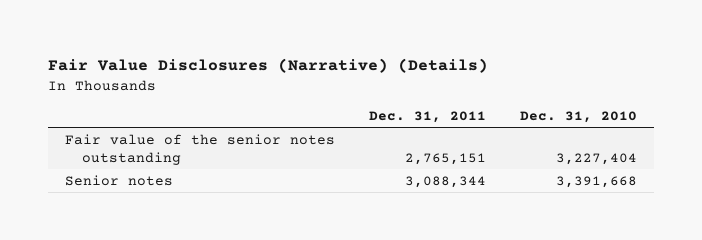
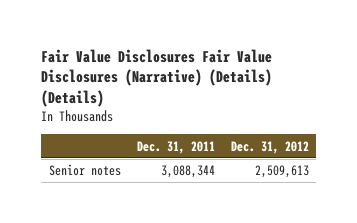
- Fair Value Disclosures (Narrative) (Details)
+ Fair Value Disclosures Fair Value Disclosures (Narrative) (Details) (Details)
- | Dec. 31, 2011 | Dec. 31, 2010
+ | Dec. 31, 2011 | Dec. 31, 2012
- Fair value of the senior notes outstanding | 2,765,151 | 3,227,404

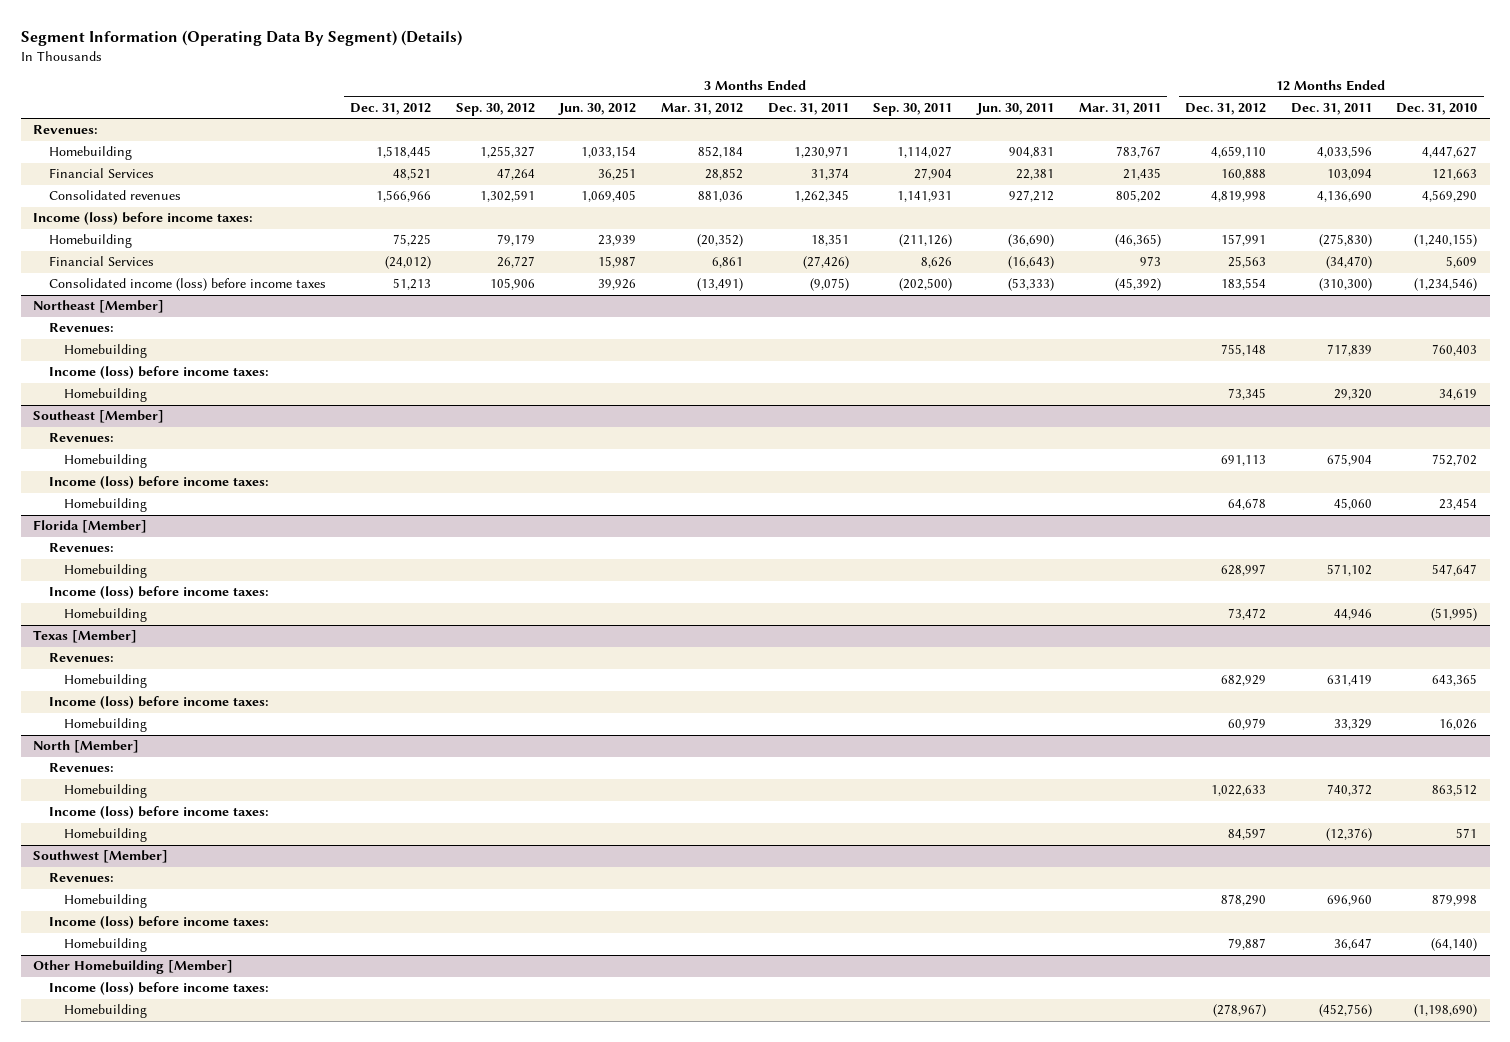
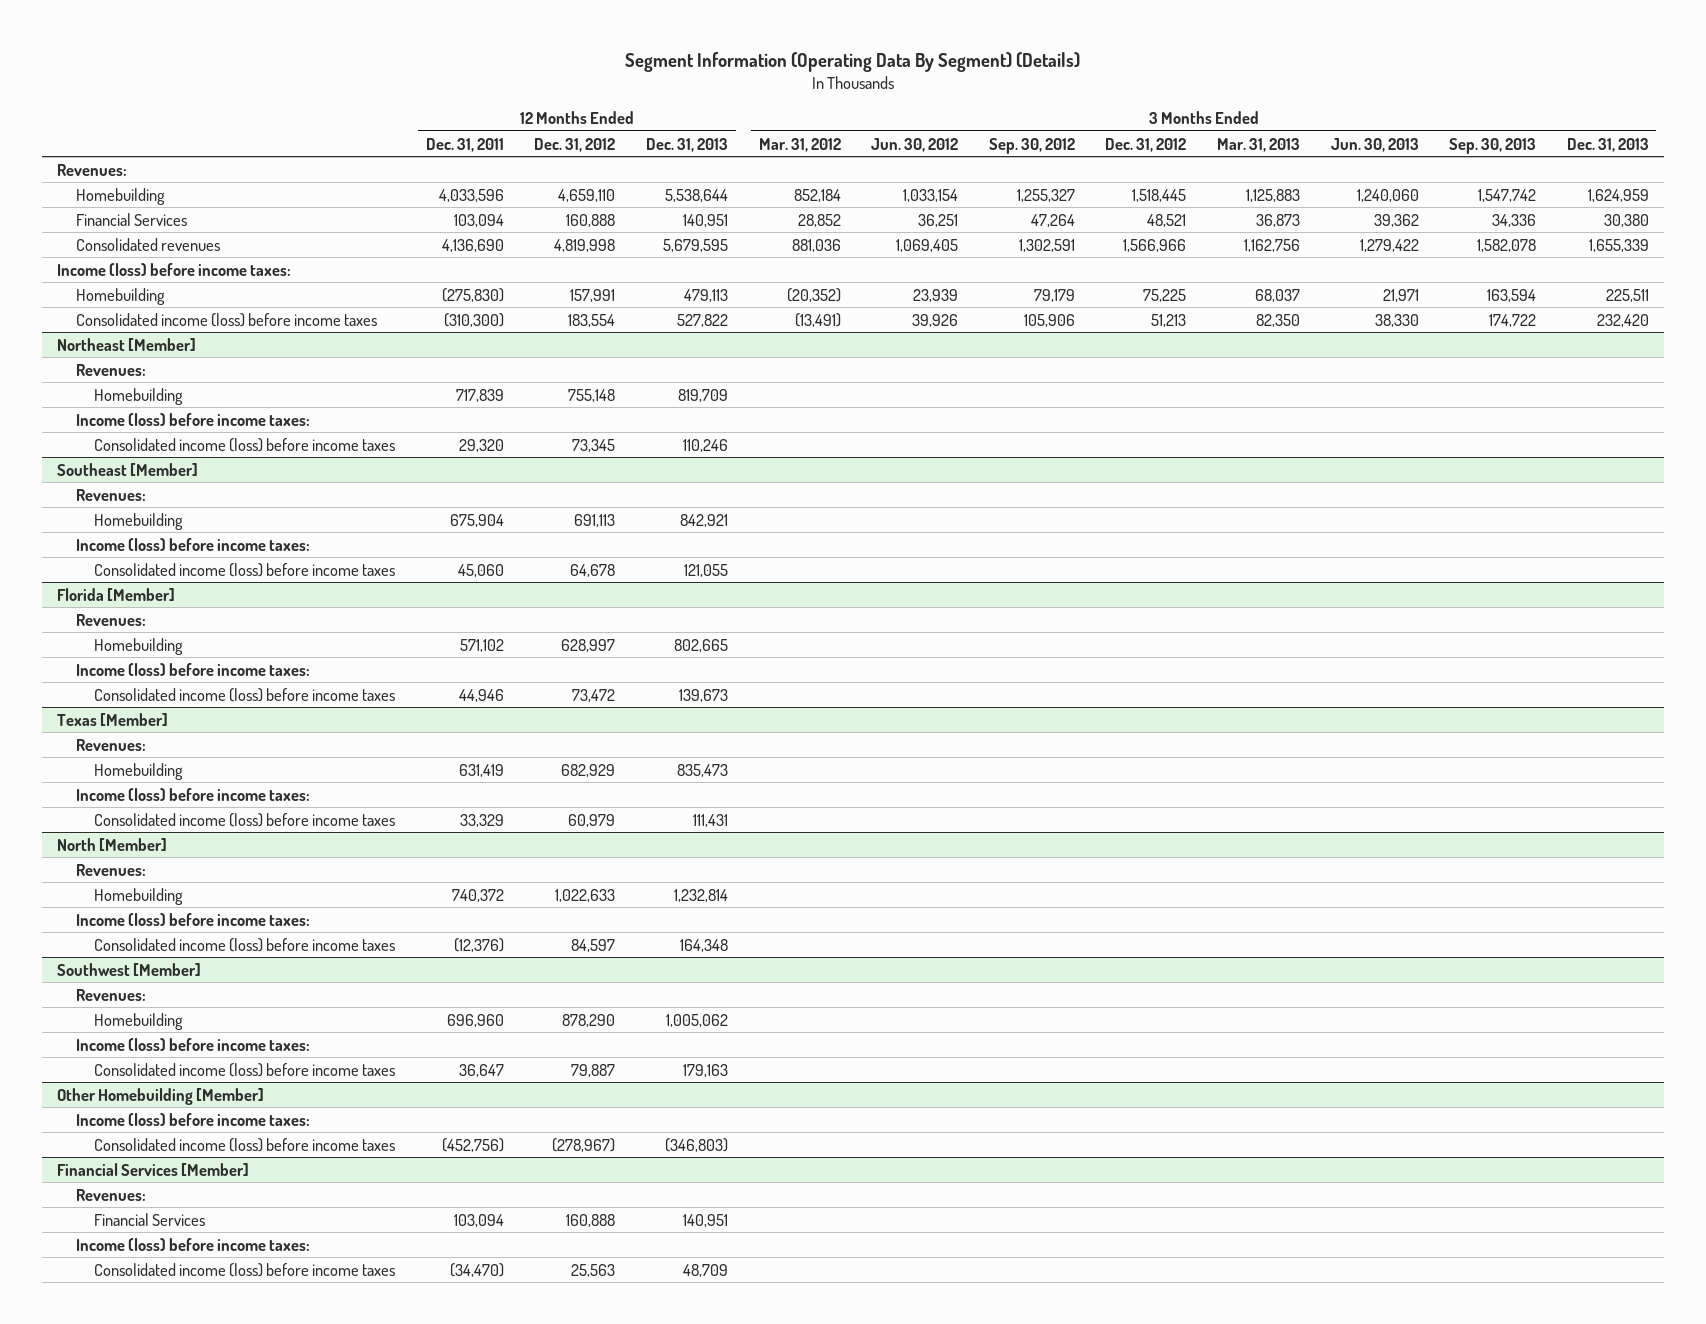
- | 3 Months Ended Dec. 31, 2012 | 3 Months Ended Sep. 30, 2012 | 3 Months Ended Jun. 30, 2012 | 3 Months Ended Mar. 31, 2012 | 3 Months Ended Dec. 31, 2011 | 3 Months Ended Sep. 30, 2011 | 3 Months Ended Jun. 30, 2011 | 3 Months Ended Mar. 31, 2011 | 12 Months Ended Dec. 31, 2012 | 12 Months Ended Dec. 31, 2011 | 12 Months Ended Dec. 31, 2010
+ | 12 Months Ended Dec. 31, 2011 | 12 Months Ended Dec. 31, 2012 | 12 Months Ended Dec. 31, 2013 | 3 Months Ended Mar. 31, 2012 | 3 Months Ended Jun. 30, 2012 | 3 Months Ended Sep. 30, 2012 | 3 Months Ended Dec. 31, 2012 | 3 Months Ended Mar. 31, 2013 | 3 Months Ended Jun. 30, 2013 | 3 Months Ended Sep. 30, 2013 | 3 Months Ended Dec. 31, 2013
- Financial Services | (24,012) | 26,727 | 15,987 | 6,861 | (27,426) | 8,626 | (16,643) | 973 | 25,563 | (34,470) | 5,609
@ Northeast [Member]
- Homebuilding | | | | | | | | | 73,345 | 29,320 | 34,619
+ Consolidated income (loss) before income taxes | 29,320 | 73,345 | 110,246 | | | | | | | |
@ Southeast [Member]
- Homebuilding | | | | | | | | | 64,678 | 45,060 | 23,454
+ Consolidated income (loss) before income taxes | 45,060 | 64,678 | 121,055 | | | | | | | |
@ Florida [Member]
- Homebuilding | | | | | | | | | 73,472 | 44,946 | (51,995)
+ Consolidated income (loss) before income taxes | 44,946 | 73,472 | 139,673 | | | | | | | |
@ Texas [Member]
- Homebuilding | | | | | | | | | 60,979 | 33,329 | 16,026
+ Consolidated income (loss) before income taxes | 33,329 | 60,979 | 111,431 | | | | | | | |
@ North [Member]
- Homebuilding | | | | | | | | | 84,597 | (12,376) | 571
+ Consolidated income (loss) before income taxes | (12,376) | 84,597 | 164,348 | | | | | | | |
@ Southwest [Member]
- Homebuilding | | | | | | | | | 79,887 | 36,647 | (64,140)
+ Consolidated income (loss) before income taxes | 36,647 | 79,887 | 179,163 | | | | | | | |
@ Other Homebuilding [Member]
- Homebuilding | | | | | | | | | (278,967) | (452,756) | (1,198,690)
+ Consolidated income (loss) before income taxes | (452,756) | (278,967) | (346,803) | | | | | | | |
+ Financial Services [Member]
+ Revenues:
+ Financial Services | 103,094 | 160,888 | 140,951 | | | | | | | |
+ Income (loss) before income taxes:
+ Consolidated income (loss) before income taxes | (34,470) | 25,563 | 48,709 | | | | | | | |

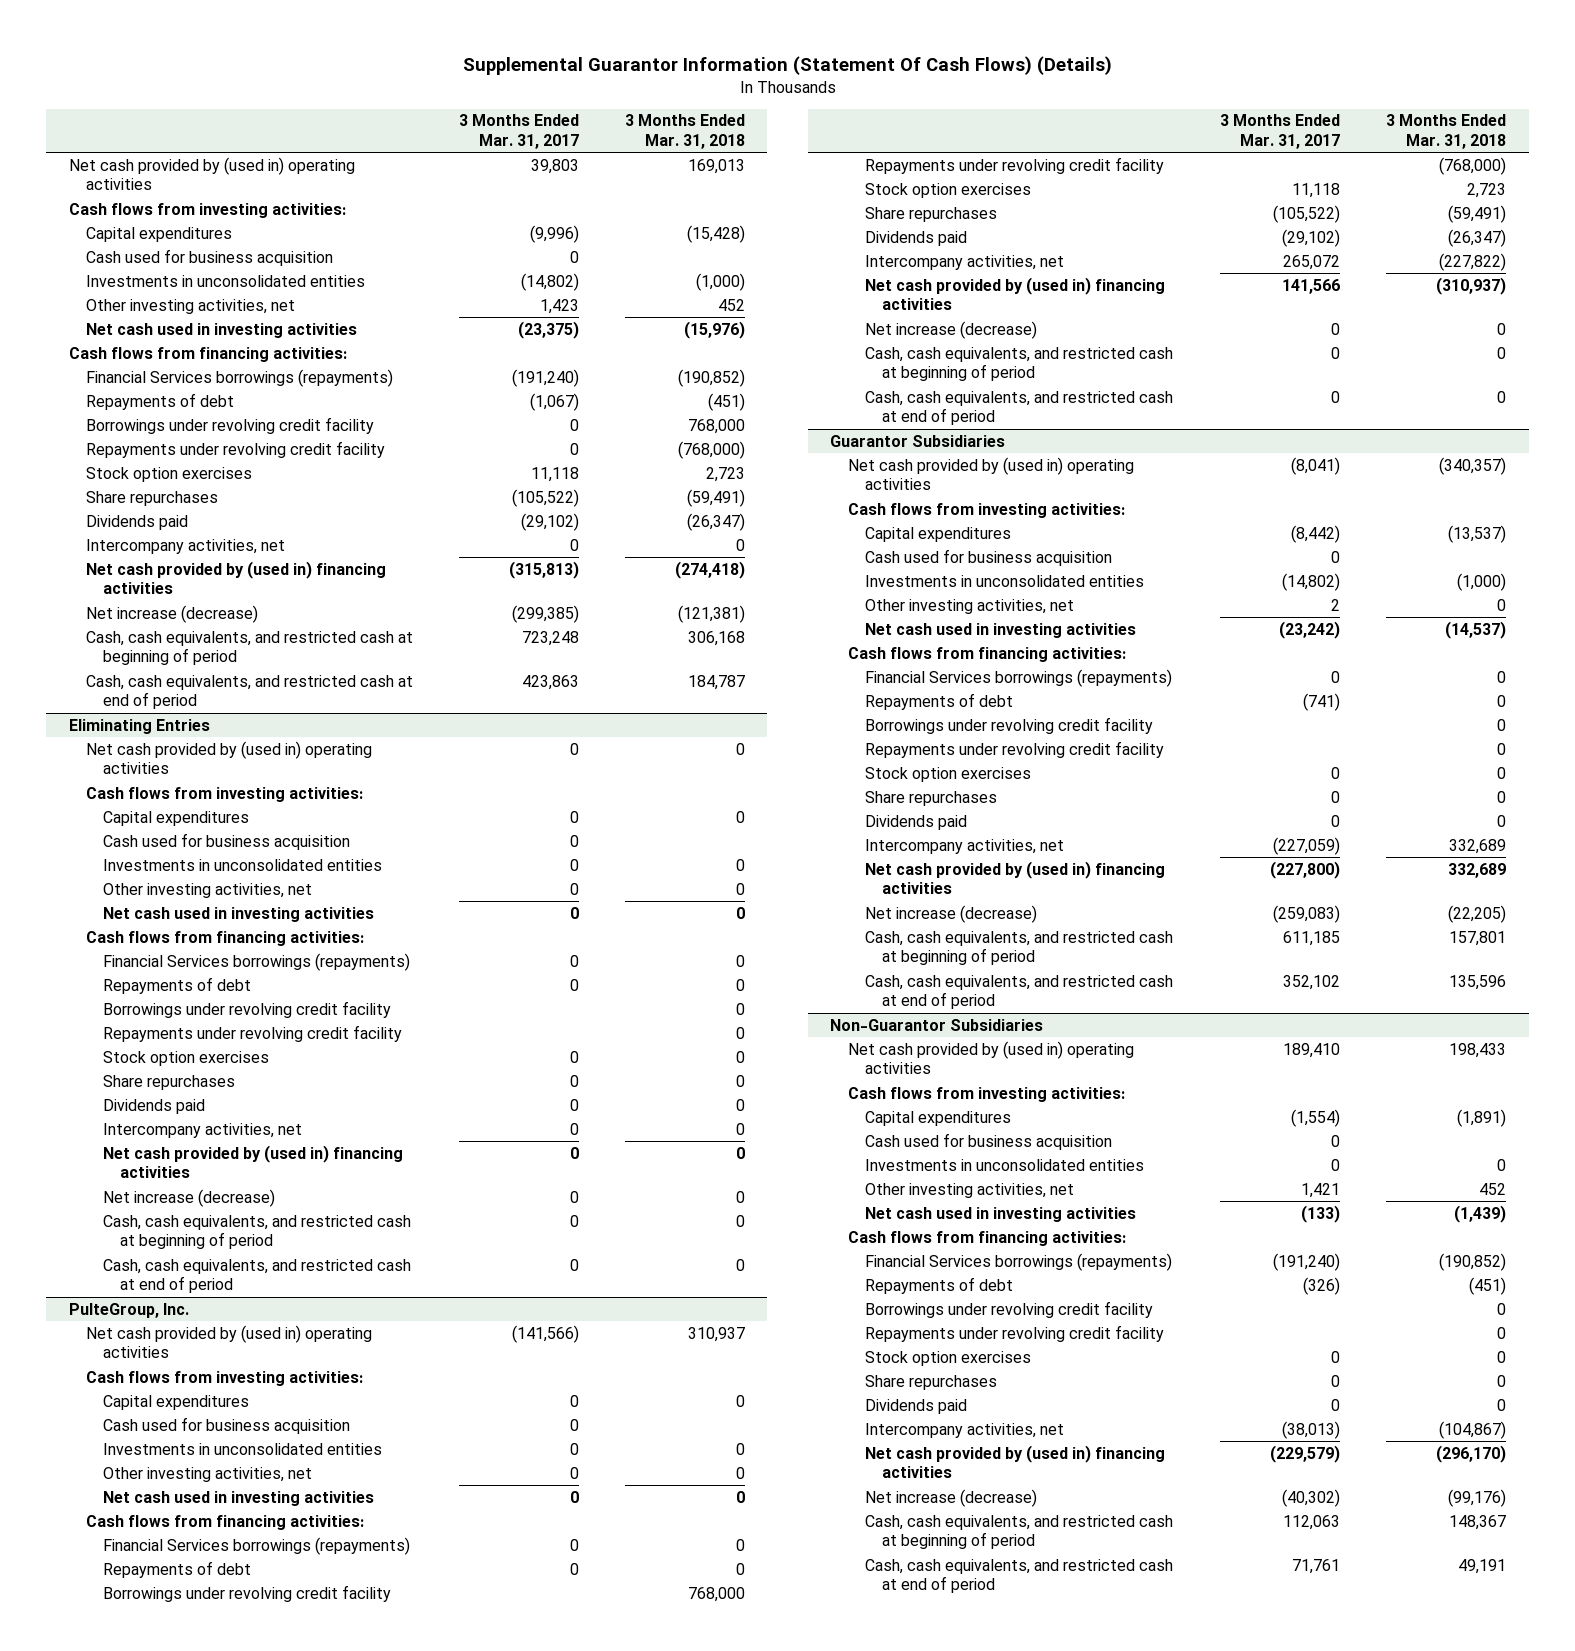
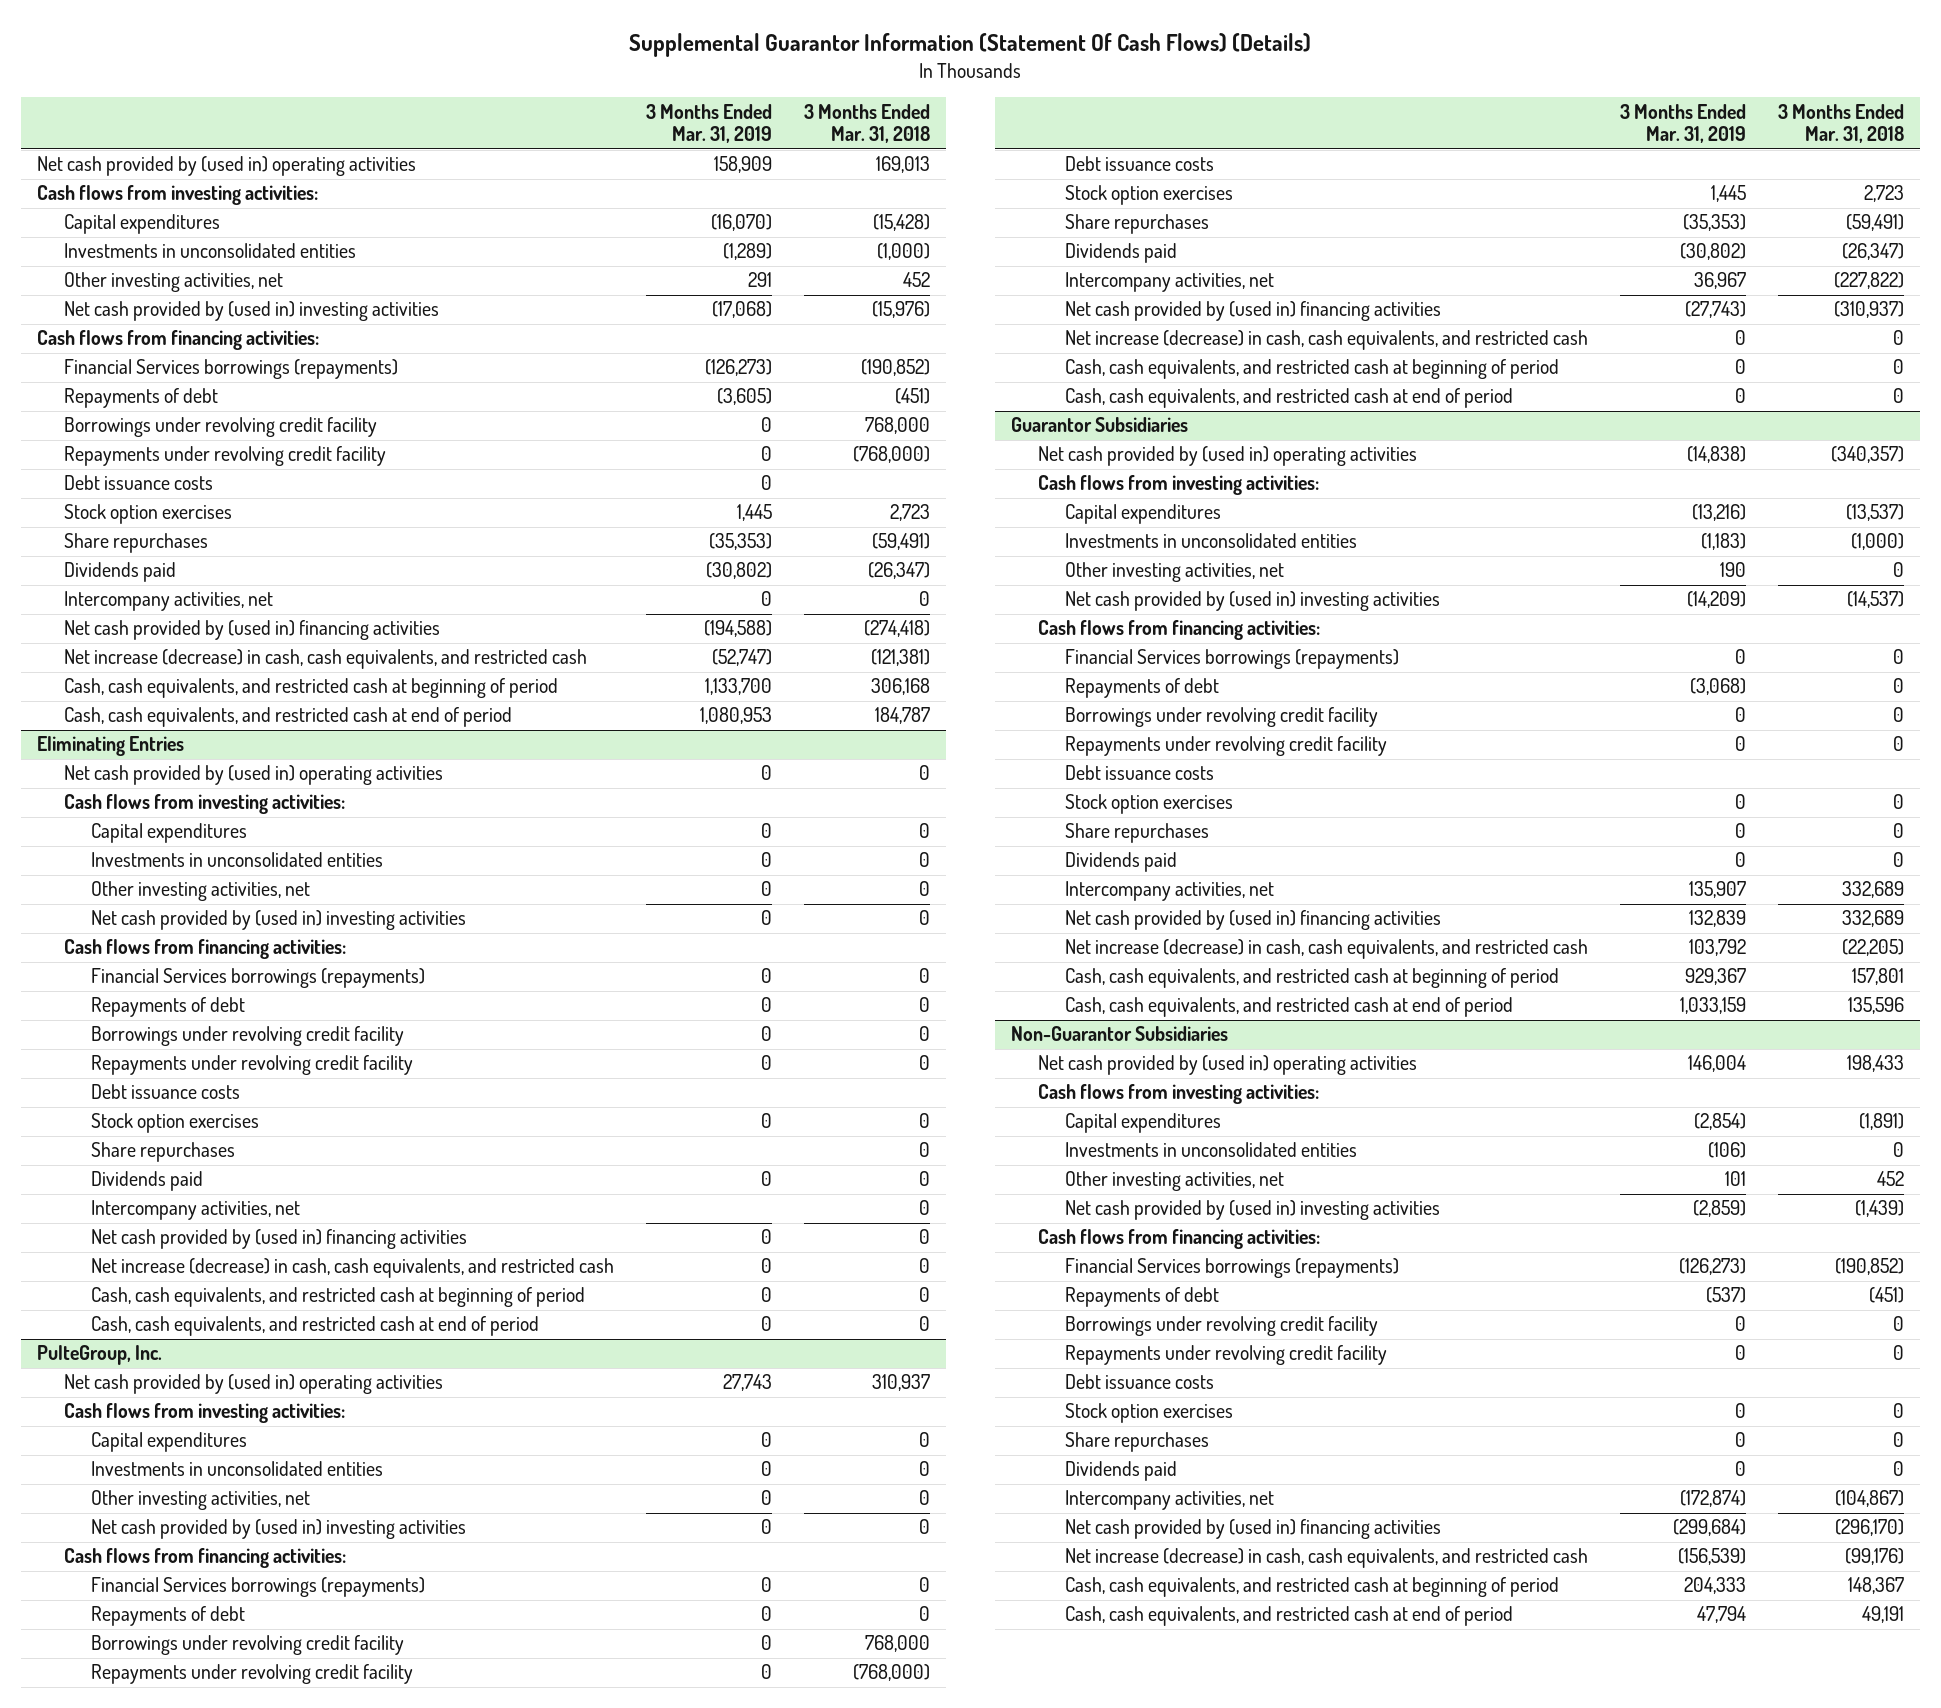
- | 3 Months Ended Mar. 31, 2017 | 3 Months Ended Mar. 31, 2018
+ | 3 Months Ended Mar. 31, 2019 | 3 Months Ended Mar. 31, 2018
- Cash used for business acquisition | 0 |
- Net cash used in investing activities | (23,375) | (15,976)
+ Net cash provided by (used in) investing activities | (17,068) | (15,976)
+ Debt issuance costs | 0 |
- Net increase (decrease) | (299,385) | (121,381)
+ Net increase (decrease) in cash, cash equivalents, and restricted cash | (52,747) | (121,381)
@ Eliminating Entries
- Cash used for business acquisition | 0 |
- Net cash used in investing activities | 0 | 0
+ Net cash provided by (used in) investing activities | 0 | 0
+ Debt issuance costs
- Net increase (decrease) | 0 | 0
+ Net increase (decrease) in cash, cash equivalents, and restricted cash | 0 | 0
@ PulteGroup, Inc.
- Cash used for business acquisition | 0 |
- Net cash used in investing activities | 0 | 0
+ Net cash provided by (used in) investing activities | 0 | 0
+ Debt issuance costs
- Net increase (decrease) | 0 | 0
+ Net increase (decrease) in cash, cash equivalents, and restricted cash | 0 | 0
@ Guarantor Subsidiaries
- Cash used for business acquisition | 0 |
- Net cash used in investing activities | (23,242) | (14,537)
+ Net cash provided by (used in) investing activities | (14,209) | (14,537)
+ Debt issuance costs
- Net increase (decrease) | (259,083) | (22,205)
+ Net increase (decrease) in cash, cash equivalents, and restricted cash | 103,792 | (22,205)
@ Non-Guarantor Subsidiaries
- Cash used for business acquisition | 0 |
- Net cash used in investing activities | (133) | (1,439)
+ Net cash provided by (used in) investing activities | (2,859) | (1,439)
+ Debt issuance costs
- Net increase (decrease) | (40,302) | (99,176)
+ Net increase (decrease) in cash, cash equivalents, and restricted cash | (156,539) | (99,176)

